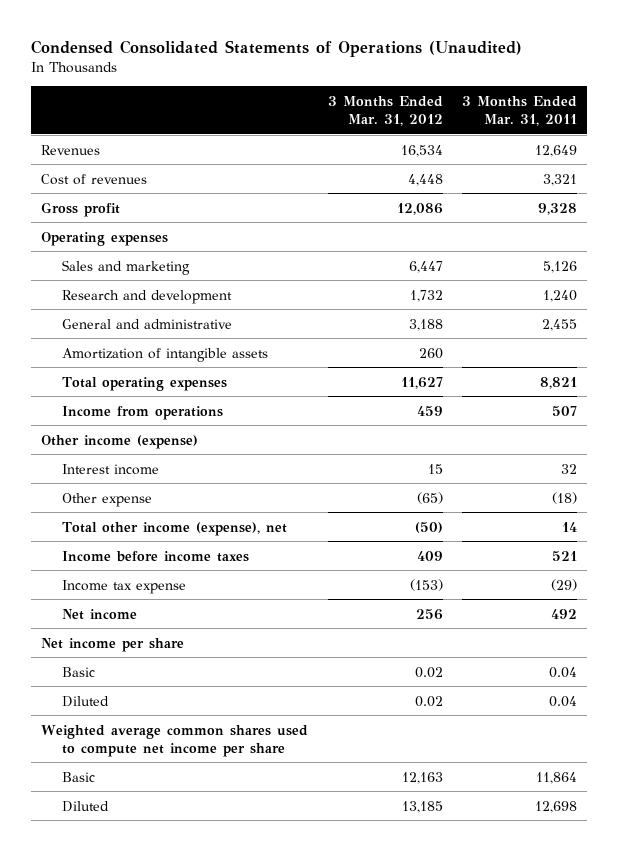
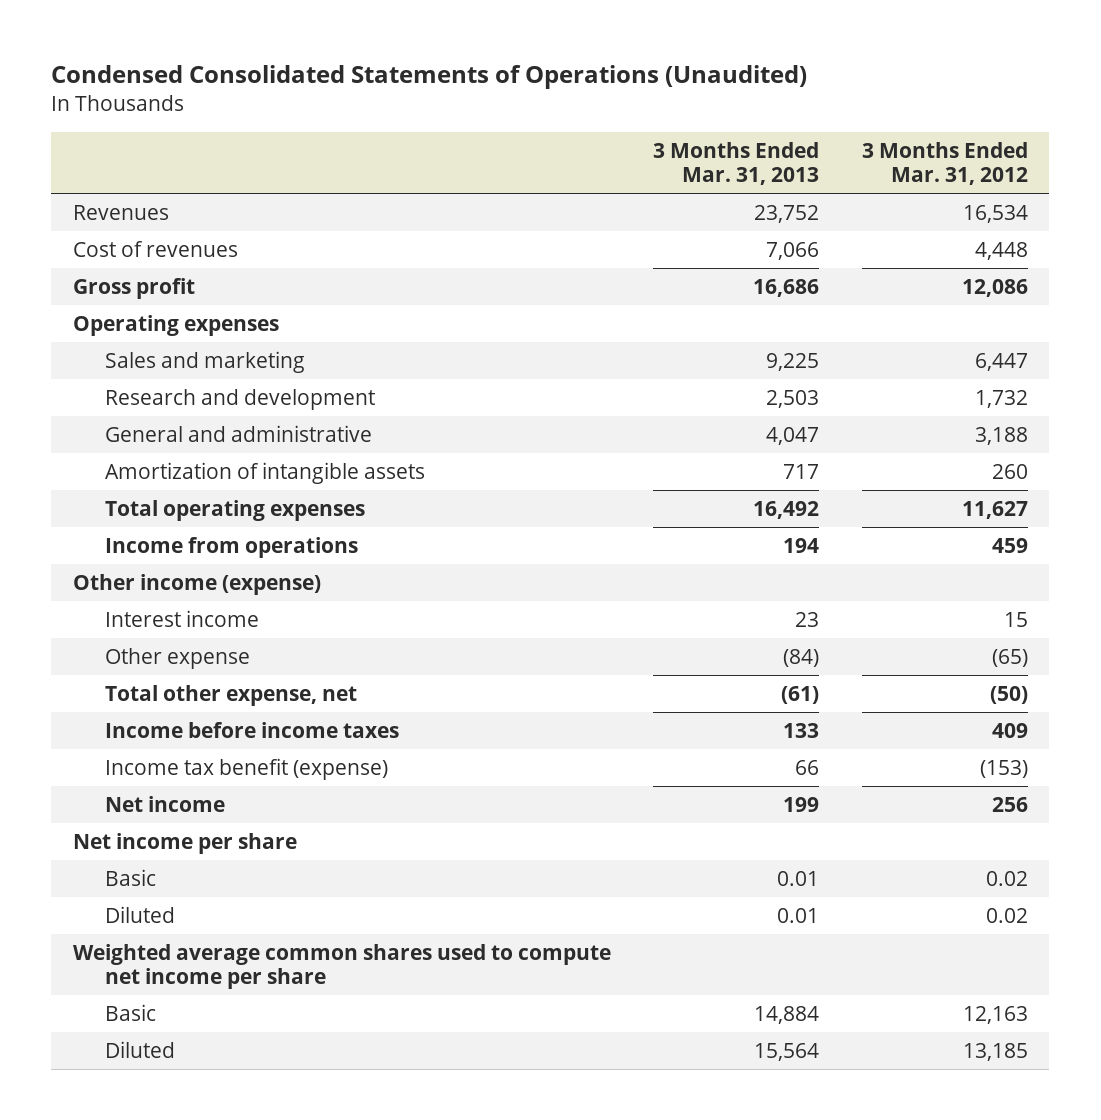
- | 3 Months Ended Mar. 31, 2012 | 3 Months Ended Mar. 31, 2011
+ | 3 Months Ended Mar. 31, 2013 | 3 Months Ended Mar. 31, 2012
- Total other income (expense), net | (50) | 14
+ Total other expense, net | (61) | (50)
- Income tax expense | (153) | (29)
+ Income tax benefit (expense) | 66 | (153)

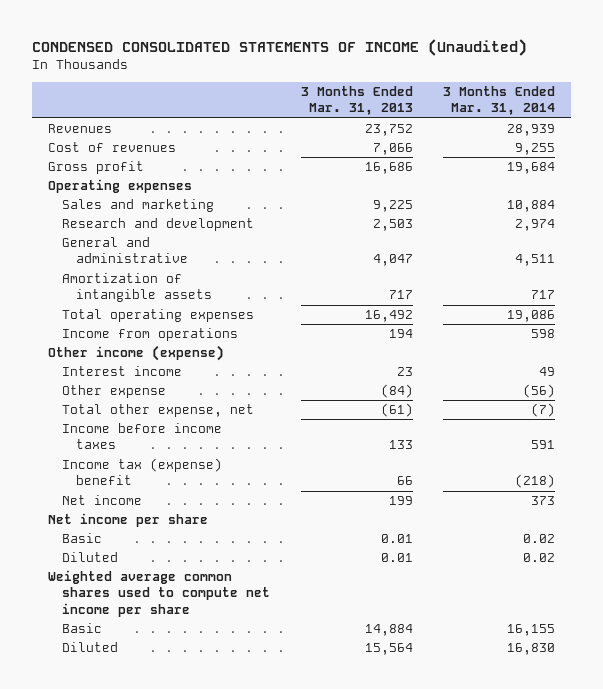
- Condensed Consolidated Statements of Operations (Unaudited)
+ CONDENSED CONSOLIDATED STATEMENTS OF INCOME (Unaudited)
- | 3 Months Ended Mar. 31, 2013 | 3 Months Ended Mar. 31, 2012
+ | 3 Months Ended Mar. 31, 2013 | 3 Months Ended Mar. 31, 2014
- Income tax benefit (expense) | 66 | (153)
+ Income tax (expense) benefit | 66 | (218)

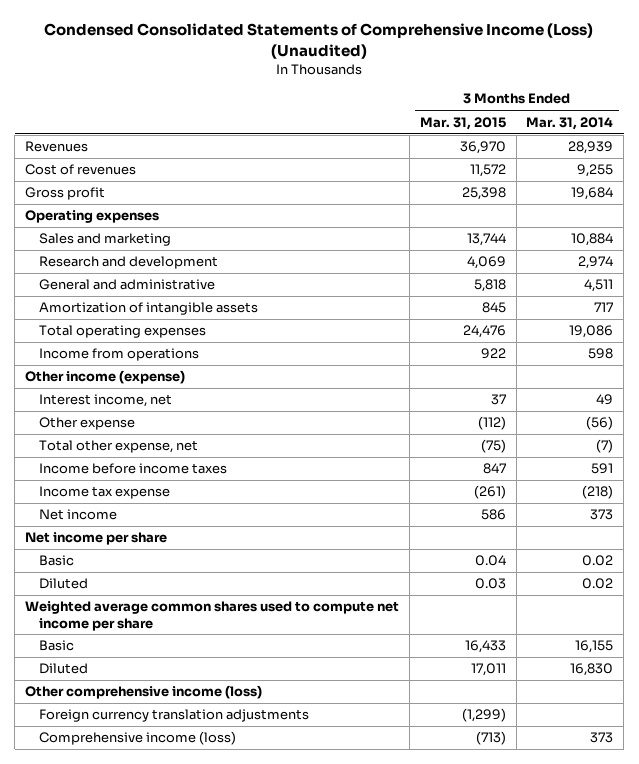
- CONDENSED CONSOLIDATED STATEMENTS OF INCOME (Unaudited)
+ Condensed Consolidated Statements of Comprehensive Income (Loss) (Unaudited)
- | 3 Months Ended Mar. 31, 2013 | 3 Months Ended Mar. 31, 2014
+ | 3 Months Ended Mar. 31, 2015 | 3 Months Ended Mar. 31, 2014
- Interest income | 23 | 49
+ Interest income, net | 37 | 49
- Income tax (expense) benefit | 66 | (218)
+ Income tax expense | (261) | (218)
+ Other comprehensive income (loss)
+ Foreign currency translation adjustments | (1,299) |
+ Comprehensive income (loss) | (713) | 373

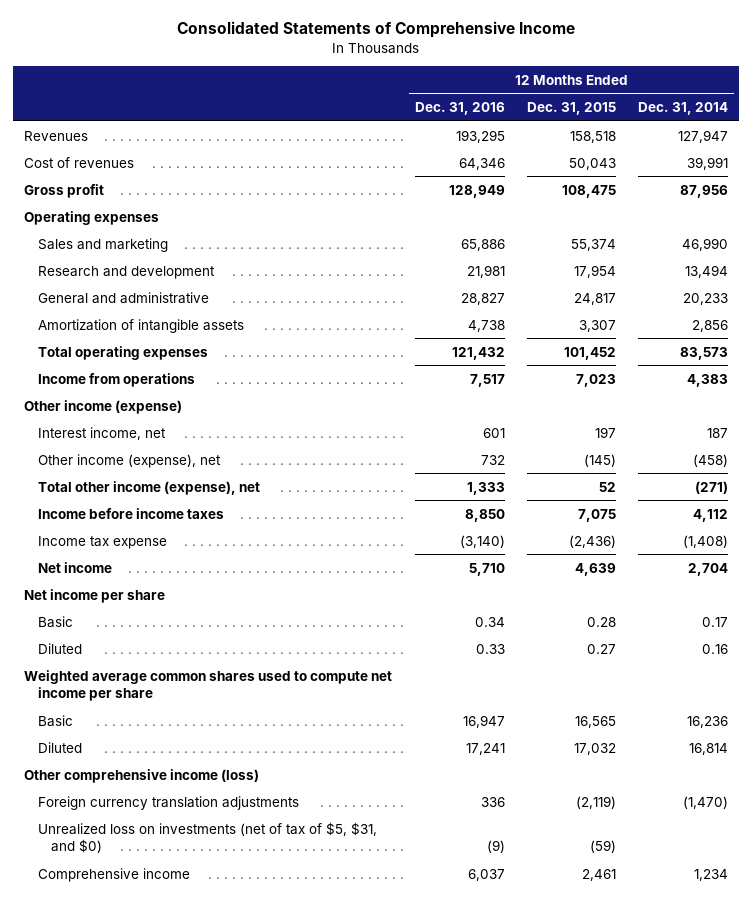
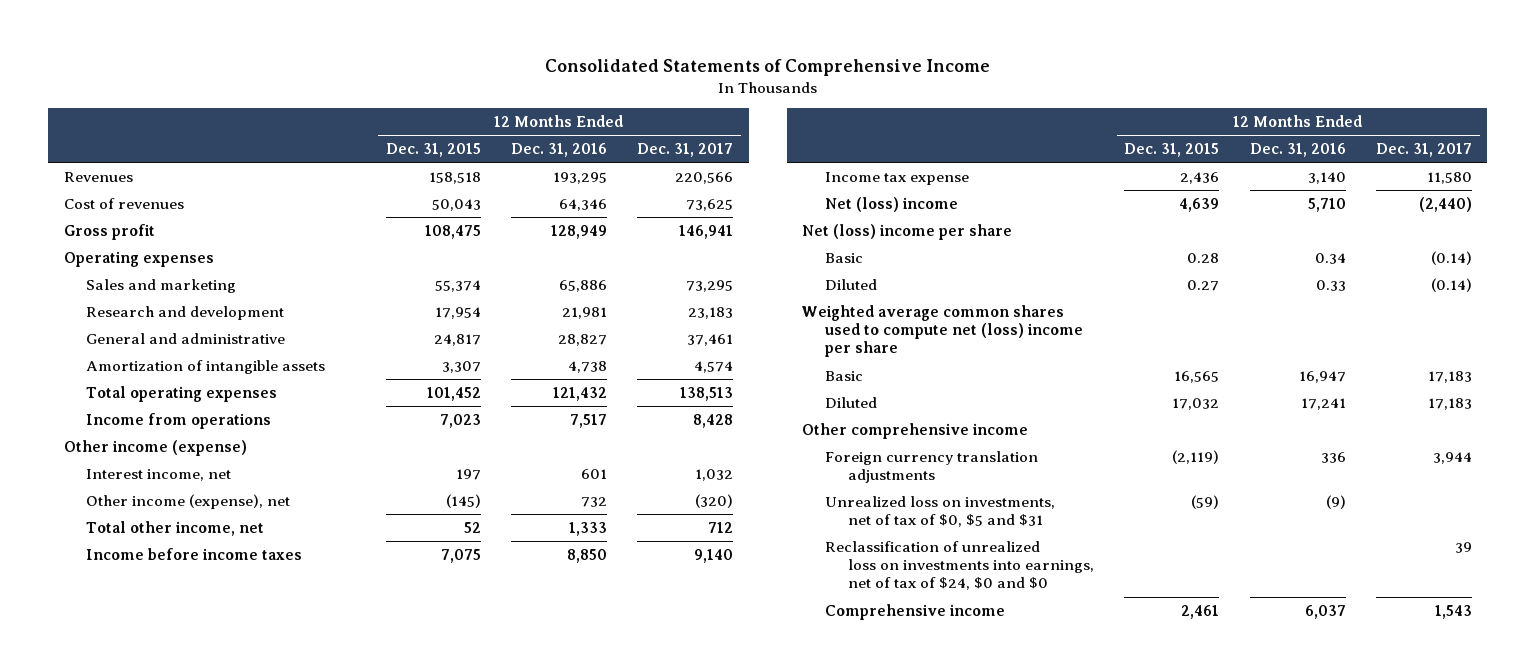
- | 12 Months Ended Dec. 31, 2016 | 12 Months Ended Dec. 31, 2015 | 12 Months Ended Dec. 31, 2014
+ | 12 Months Ended Dec. 31, 2015 | 12 Months Ended Dec. 31, 2016 | 12 Months Ended Dec. 31, 2017
- Total other income (expense), net | 1,333 | 52 | (271)
+ Total other income, net | 52 | 1,333 | 712
- Income tax expense | (3,140) | (2,436) | (1,408)
- Net income | 5,710 | 4,639 | 2,704
- Net income per share
+ Income tax expense | 2,436 | 3,140 | 11,580
+ Net (loss) income | 4,639 | 5,710 | (2,440)
+ Net (loss) income per share
- Weighted average common shares used to compute net income per share
+ Weighted average common shares used to compute net (loss) income per share
- Other comprehensive income (loss)
+ Other comprehensive income
- Unrealized loss on investments (net of tax of $5, $31, and $0) | (9) | (59) |
+ Unrealized loss on investments, net of tax of $0, $5 and $31 | (59) | (9) |
+ Reclassification of unrealized loss on investments into earnings, net of tax of $24, $0 and $0 | | | 39

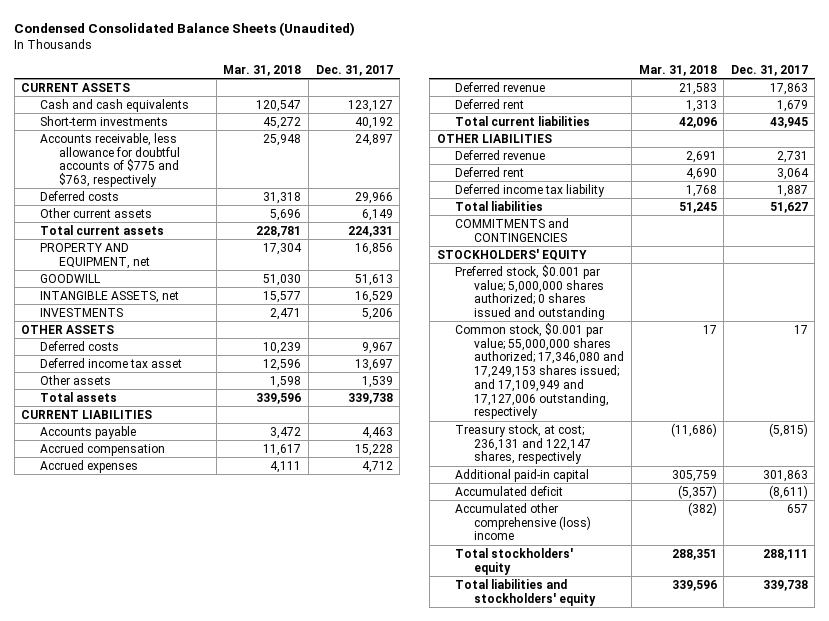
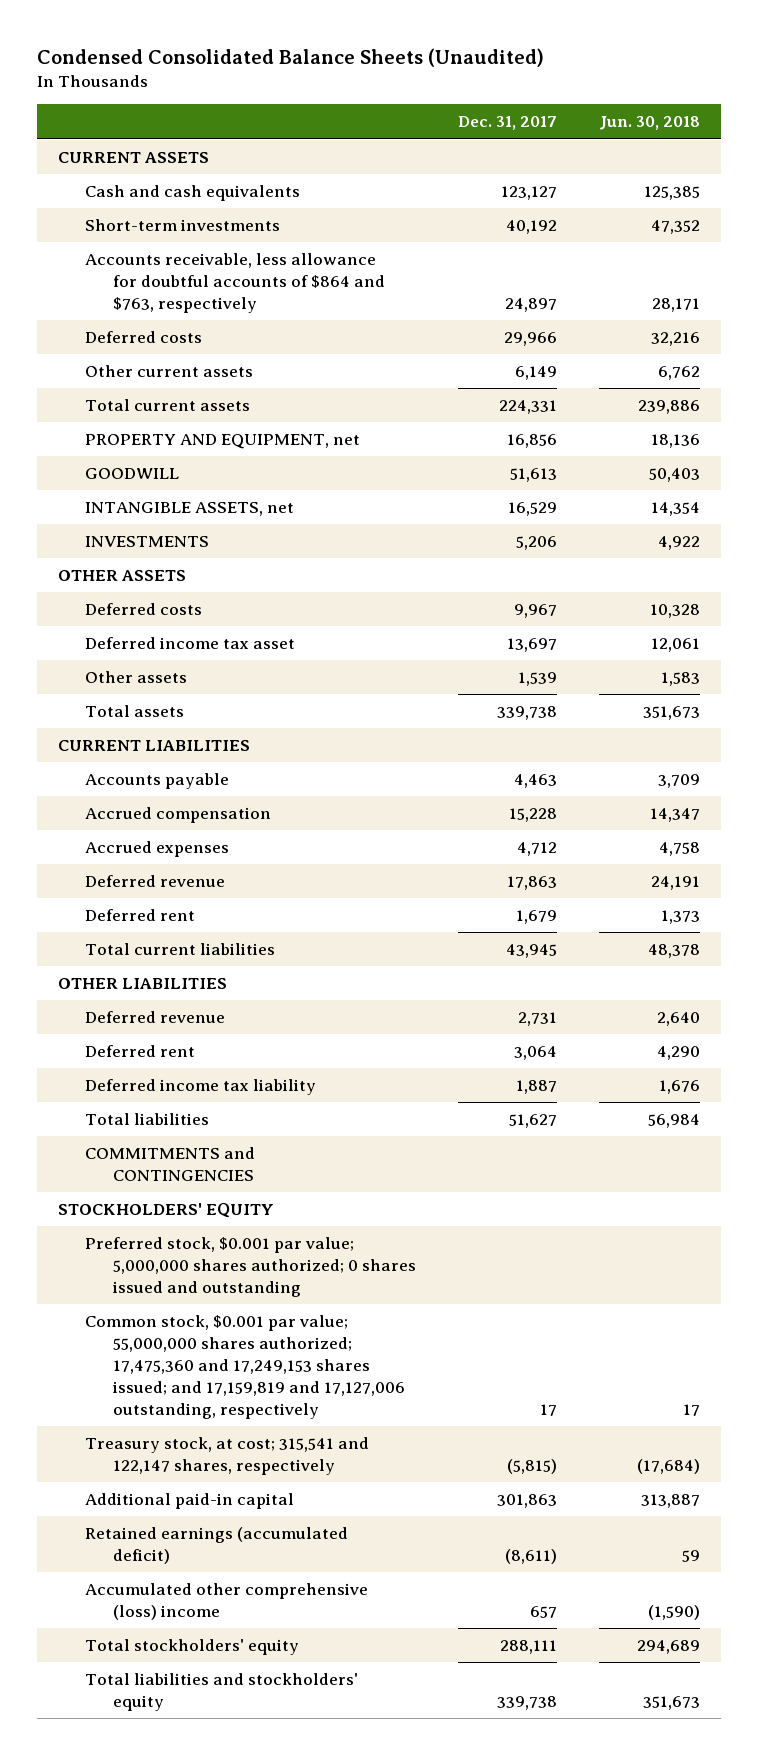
- | Mar. 31, 2018 | Dec. 31, 2017
+ | Dec. 31, 2017 | Jun. 30, 2018
- Accounts receivable, less allowance for doubtful accounts of $775 and $763, respectively | 25,948 | 24,897
+ Accounts receivable, less allowance for doubtful accounts of $864 and $763, respectively | 24,897 | 28,171
- Common stock, $0.001 par value; 55,000,000 shares authorized; 17,346,080 and 17,249,153 shares issued; and 17,109,949 and 17,127,006 outstanding, respectively | 17 | 17
- Treasury stock, at cost; 236,131 and 122,147 shares, respectively | (11,686) | (5,815)
+ Common stock, $0.001 par value; 55,000,000 shares authorized; 17,475,360 and 17,249,153 shares issued; and 17,159,819 and 17,127,006 outstanding, respectively | 17 | 17
+ Treasury stock, at cost; 315,541 and 122,147 shares, respectively | (5,815) | (17,684)
- Accumulated deficit | (5,357) | (8,611)
+ Retained earnings (accumulated deficit) | (8,611) | 59

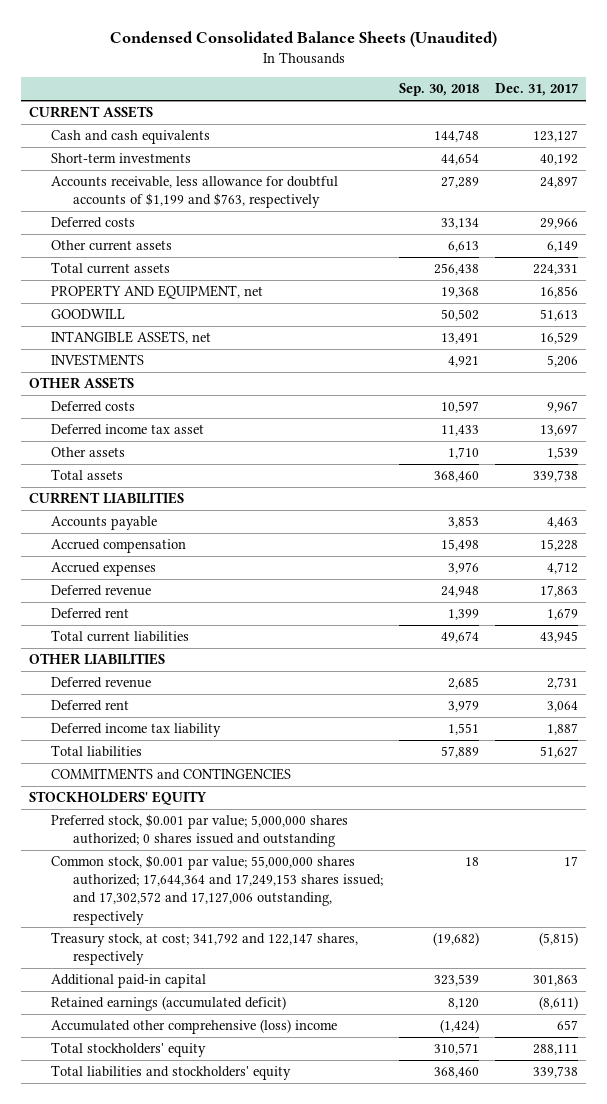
- | Dec. 31, 2017 | Jun. 30, 2018
+ | Sep. 30, 2018 | Dec. 31, 2017
- Accounts receivable, less allowance for doubtful accounts of $864 and $763, respectively | 24,897 | 28,171
+ Accounts receivable, less allowance for doubtful accounts of $1,199 and $763, respectively | 27,289 | 24,897
- Common stock, $0.001 par value; 55,000,000 shares authorized; 17,475,360 and 17,249,153 shares issued; and 17,159,819 and 17,127,006 outstanding, respectively | 17 | 17
- Treasury stock, at cost; 315,541 and 122,147 shares, respectively | (5,815) | (17,684)
+ Common stock, $0.001 par value; 55,000,000 shares authorized; 17,644,364 and 17,249,153 shares issued; and 17,302,572 and 17,127,006 outstanding, respectively | 18 | 17
+ Treasury stock, at cost; 341,792 and 122,147 shares, respectively | (19,682) | (5,815)

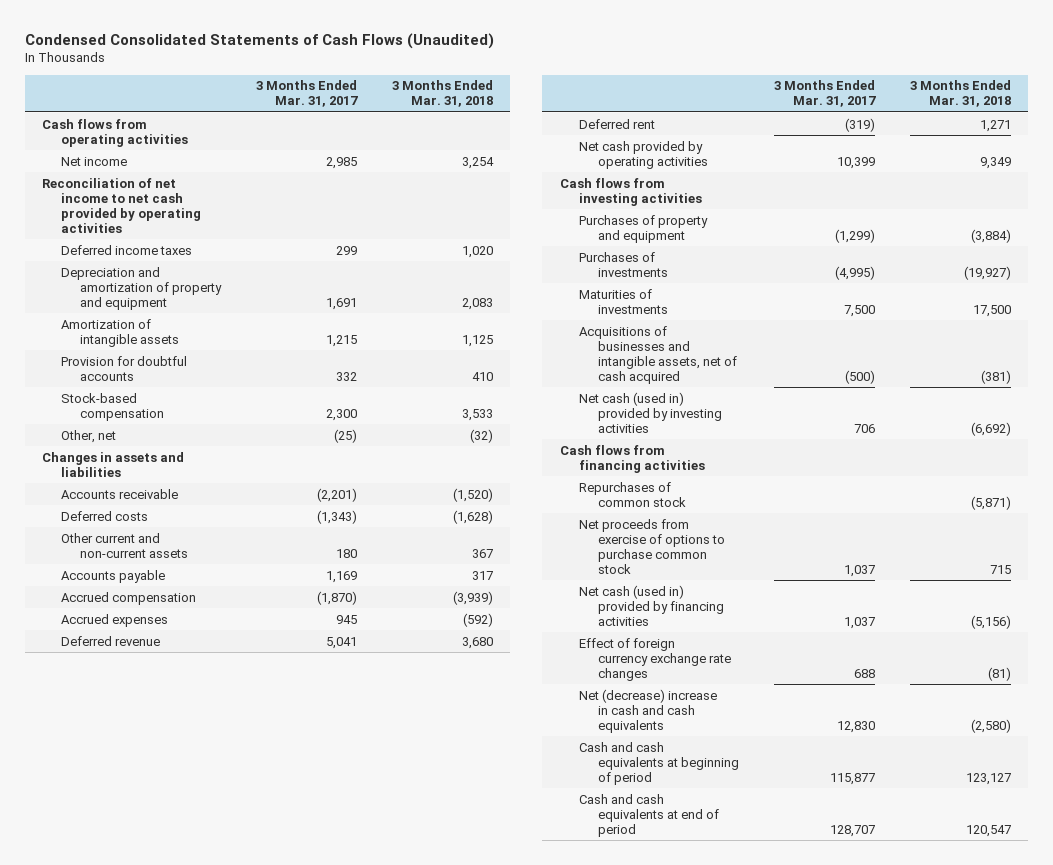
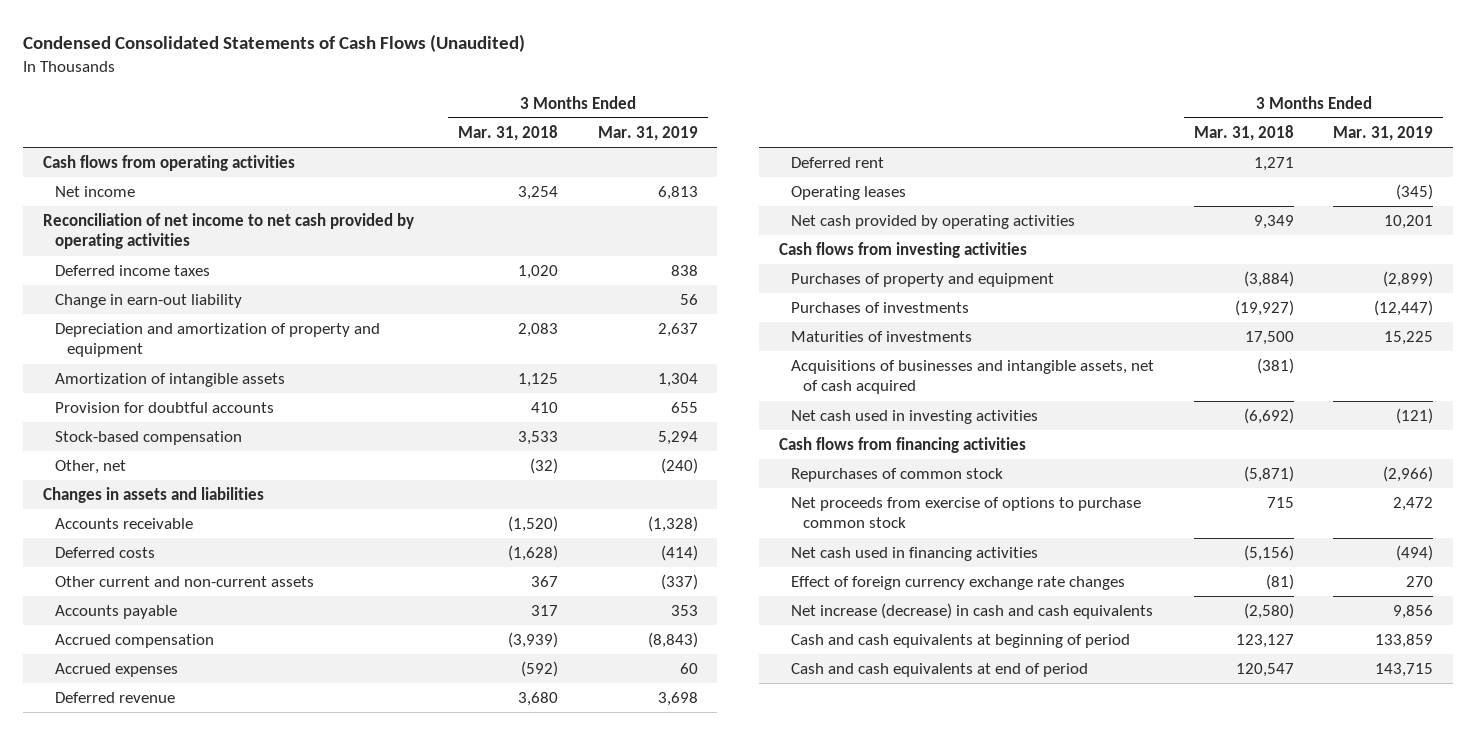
- | 3 Months Ended Mar. 31, 2017 | 3 Months Ended Mar. 31, 2018
+ | 3 Months Ended Mar. 31, 2018 | 3 Months Ended Mar. 31, 2019
+ Change in earn-out liability | | 56
+ Operating leases | | (345)
- Net cash (used in) provided by investing activities | 706 | (6,692)
+ Net cash used in investing activities | (6,692) | (121)
- Net cash (used in) provided by financing activities | 1,037 | (5,156)
+ Net cash used in financing activities | (5,156) | (494)
- Net (decrease) increase in cash and cash equivalents | 12,830 | (2,580)
+ Net increase (decrease) in cash and cash equivalents | (2,580) | 9,856

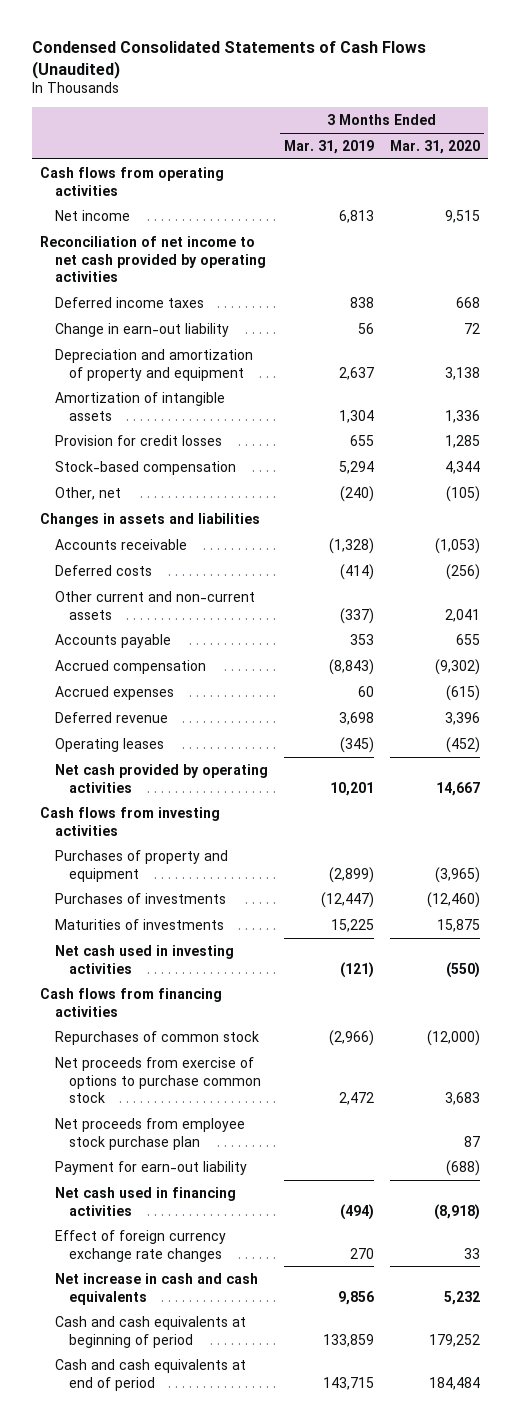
- | 3 Months Ended Mar. 31, 2018 | 3 Months Ended Mar. 31, 2019
+ | 3 Months Ended Mar. 31, 2019 | 3 Months Ended Mar. 31, 2020
- Provision for doubtful accounts | 410 | 655
+ Provision for credit losses | 655 | 1,285
- Deferred rent | 1,271 |
- Acquisitions of businesses and intangible assets, net of cash acquired | (381) |
+ Net proceeds from employee stock purchase plan | | 87
+ Payment for earn-out liability | | (688)
- Net increase (decrease) in cash and cash equivalents | (2,580) | 9,856
+ Net increase in cash and cash equivalents | 9,856 | 5,232

